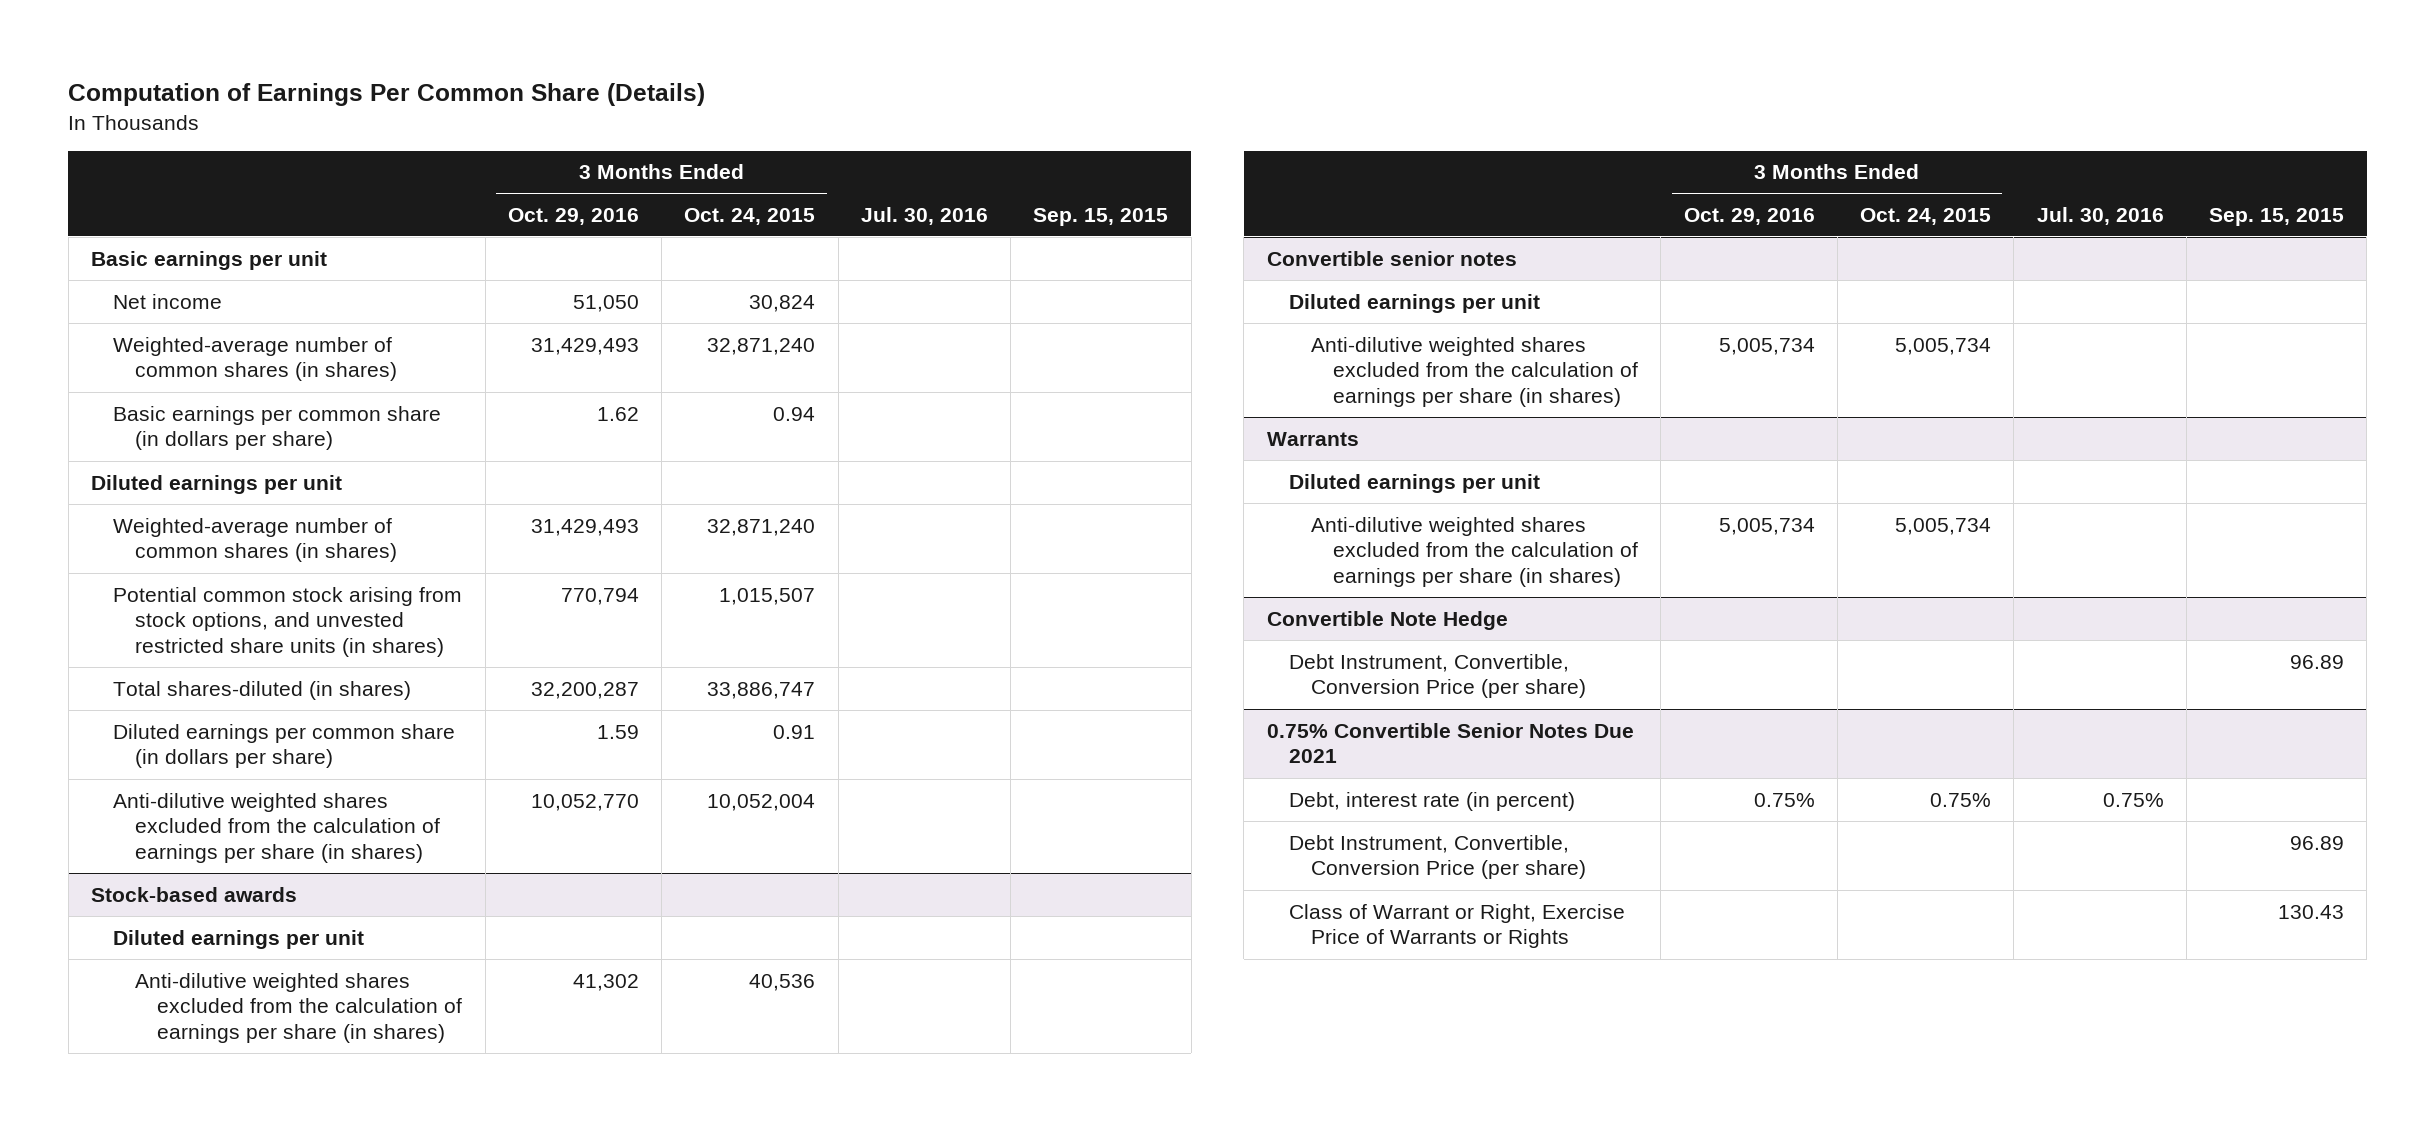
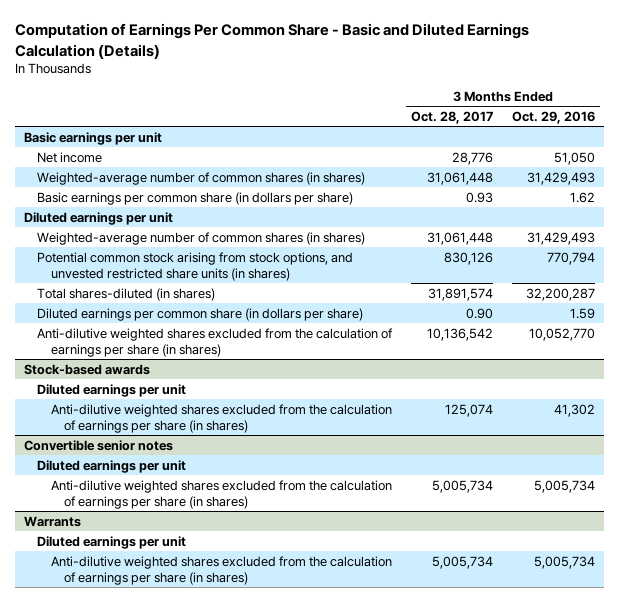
- Computation of Earnings Per Common Share (Details)
+ Computation of Earnings Per Common Share - Basic and Diluted Earnings Calculation (Details)
- | 3 Months Ended Oct. 29, 2016 | 3 Months Ended Oct. 24, 2015 | Jul. 30, 2016 | Sep. 15, 2015
+ | 3 Months Ended Oct. 28, 2017 | 3 Months Ended Oct. 29, 2016
- Convertible Note Hedge
- Debt Instrument, Convertible, Conversion Price (per share) | | | | 96.89
- 0.75% Convertible Senior Notes Due 2021
- Debt, interest rate (in percent) | 0.75% | 0.75% | 0.75% |
- Debt Instrument, Convertible, Conversion Price (per share) | | | | 96.89
- Class of Warrant or Right, Exercise Price of Warrants or Rights | | | | 130.43

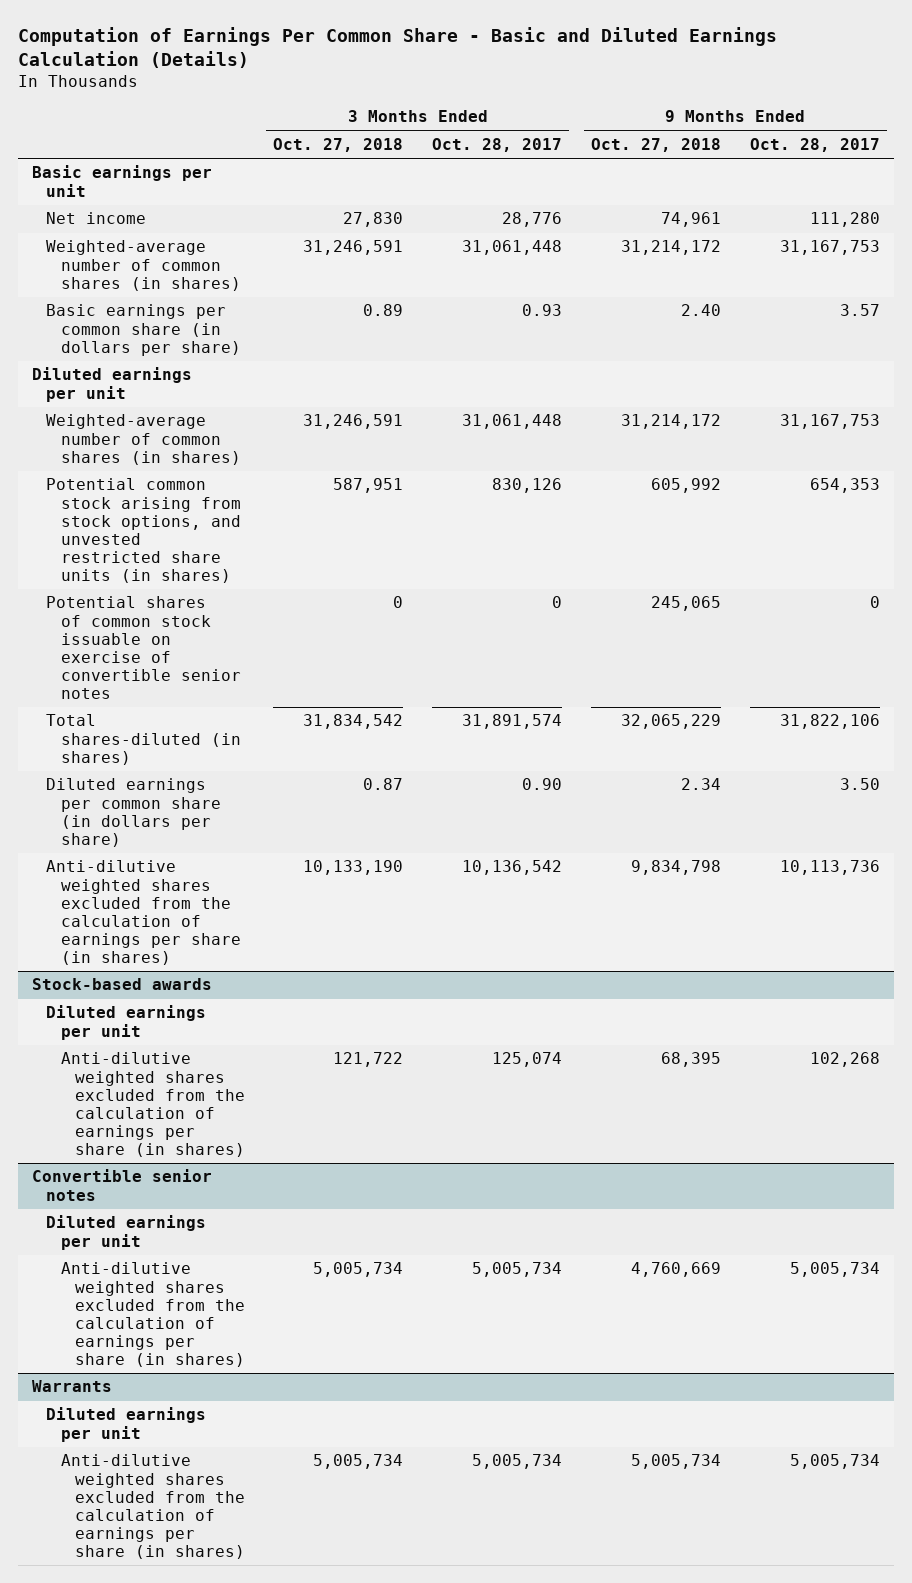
- | 3 Months Ended Oct. 28, 2017 | 3 Months Ended Oct. 29, 2016
+ | 3 Months Ended Oct. 27, 2018 | 3 Months Ended Oct. 28, 2017 | 9 Months Ended Oct. 27, 2018 | 9 Months Ended Oct. 28, 2017
+ Potential shares of common stock issuable on exercise of convertible senior notes | 0 | 0 | 245,065 | 0

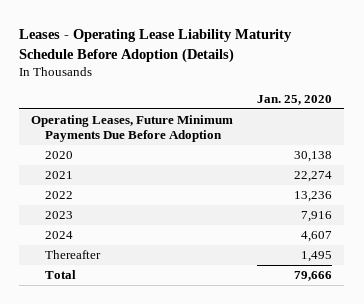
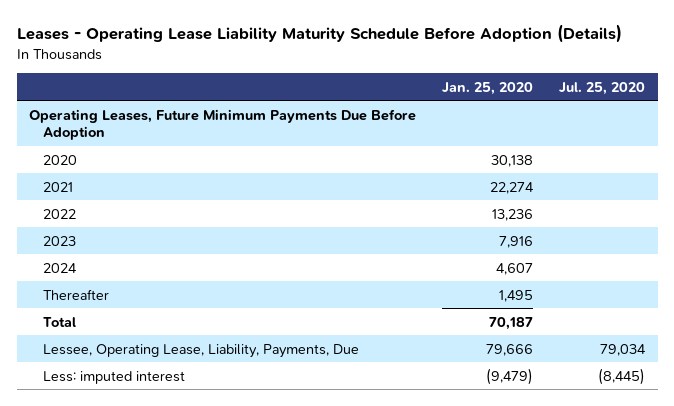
- | Jan. 25, 2020
+ | Jan. 25, 2020 | Jul. 25, 2020
- Total | 79,666
+ Total | 70,187 |
+ Lessee, Operating Lease, Liability, Payments, Due | 79,666 | 79,034
+ Less: imputed interest | (9,479) | (8,445)

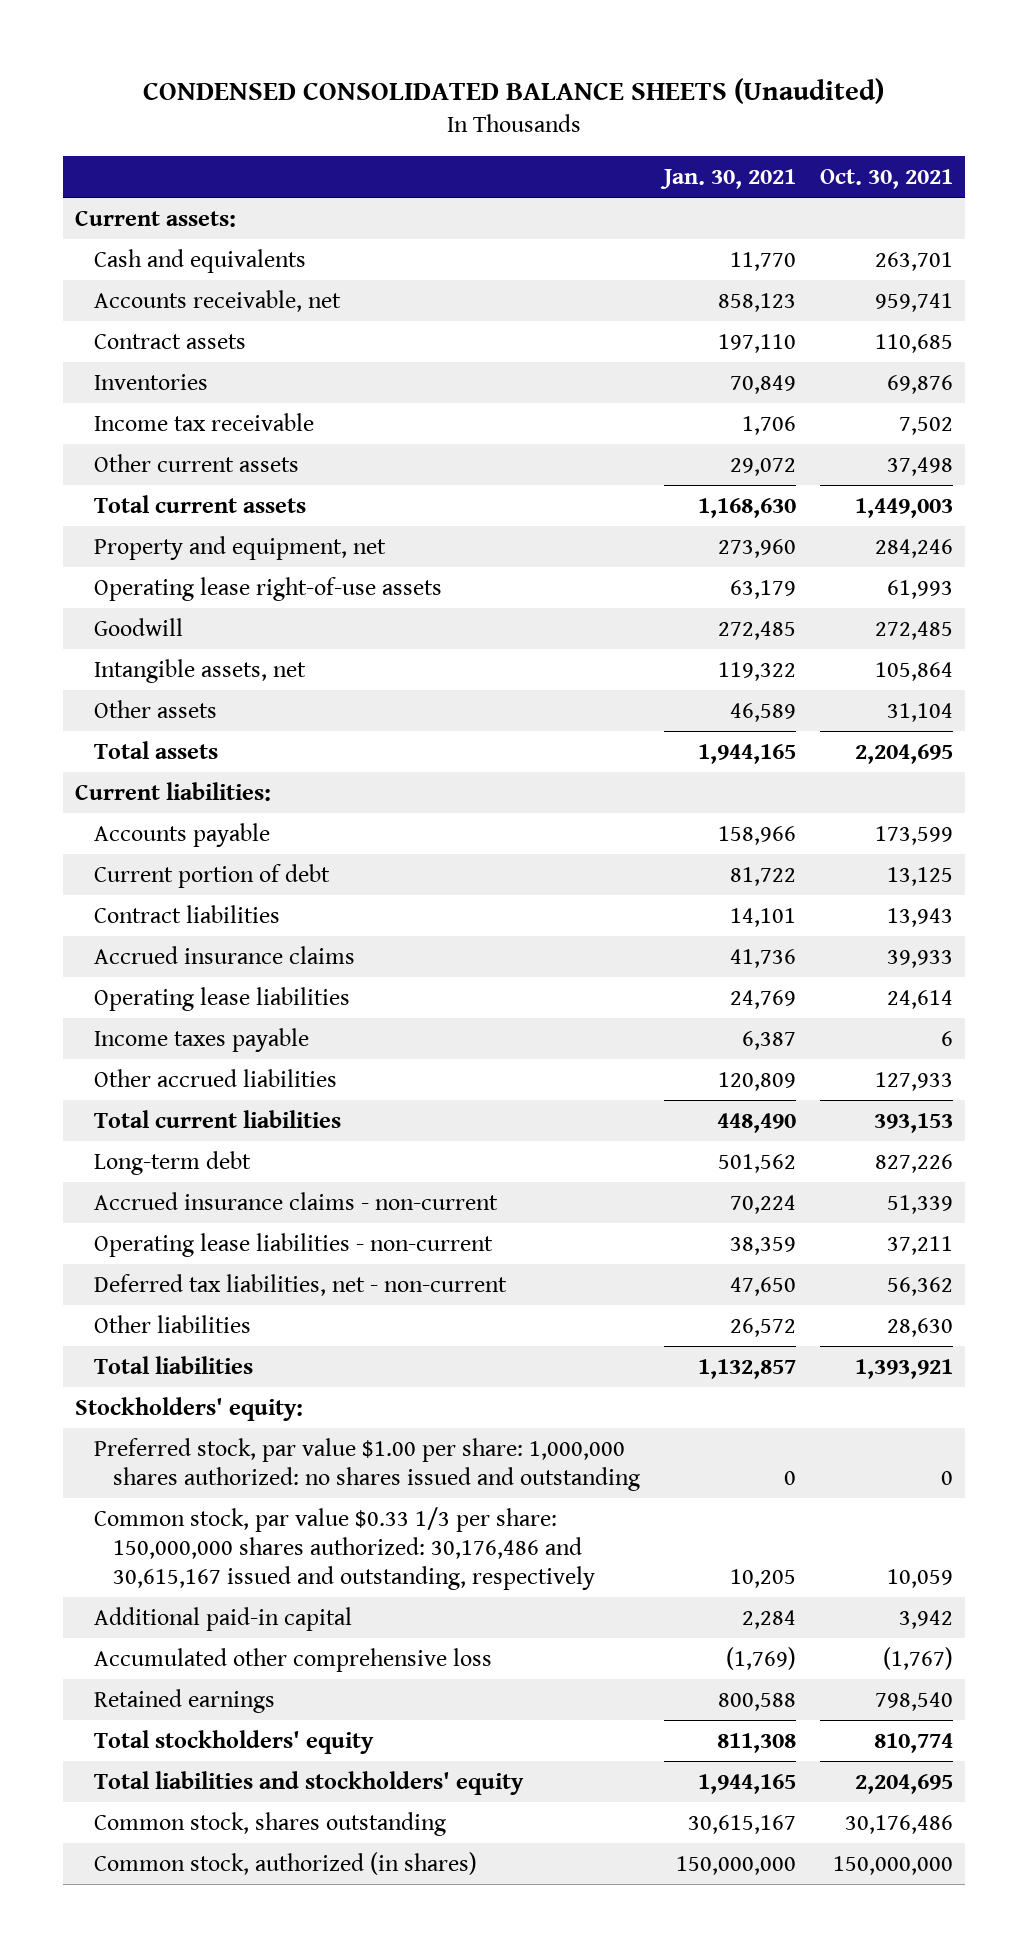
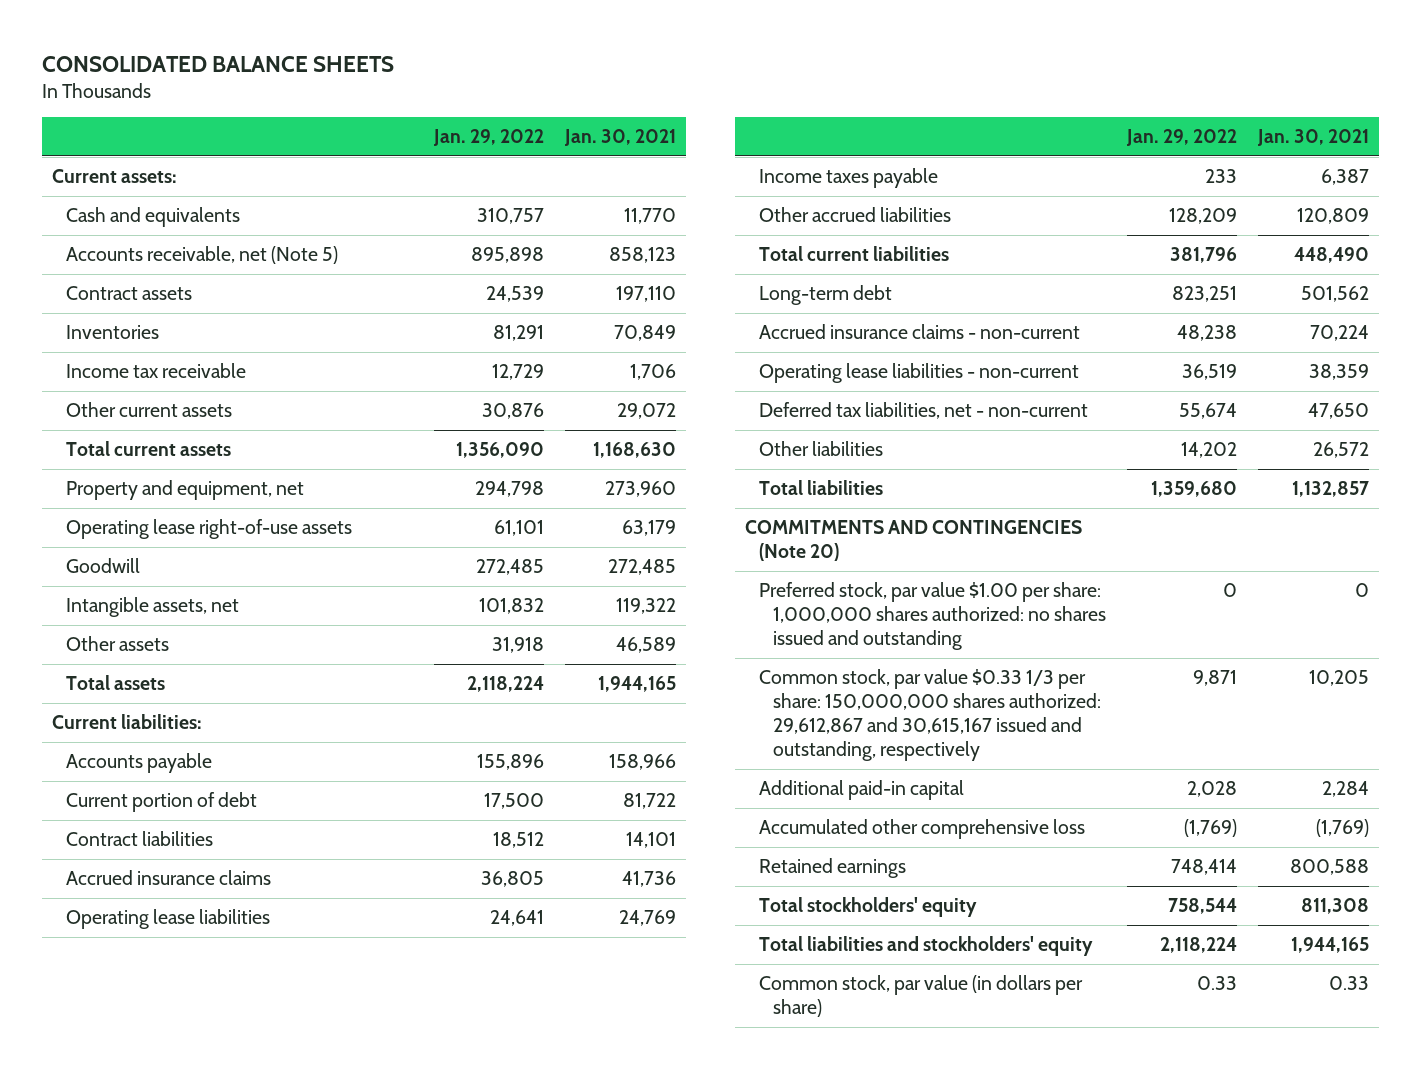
- CONDENSED CONSOLIDATED BALANCE SHEETS (Unaudited)
+ CONSOLIDATED BALANCE SHEETS
- | Jan. 30, 2021 | Oct. 30, 2021
+ | Jan. 29, 2022 | Jan. 30, 2021
- Accounts receivable, net | 858,123 | 959,741
+ Accounts receivable, net (Note 5) | 895,898 | 858,123
- Stockholders' equity:
+ COMMITMENTS AND CONTINGENCIES (Note 20)
- Common stock, par value $0.33 1/3 per share: 150,000,000 shares authorized: 30,176,486 and 30,615,167 issued and outstanding, respectively | 10,205 | 10,059
+ Common stock, par value $0.33 1/3 per share: 150,000,000 shares authorized: 29,612,867 and 30,615,167 issued and outstanding, respectively | 9,871 | 10,205
- Common stock, shares outstanding | 30,615,167 | 30,176,486
- Common stock, authorized (in shares) | 150,000,000 | 150,000,000
+ Common stock, par value (in dollars per share) | 0.33 | 0.33

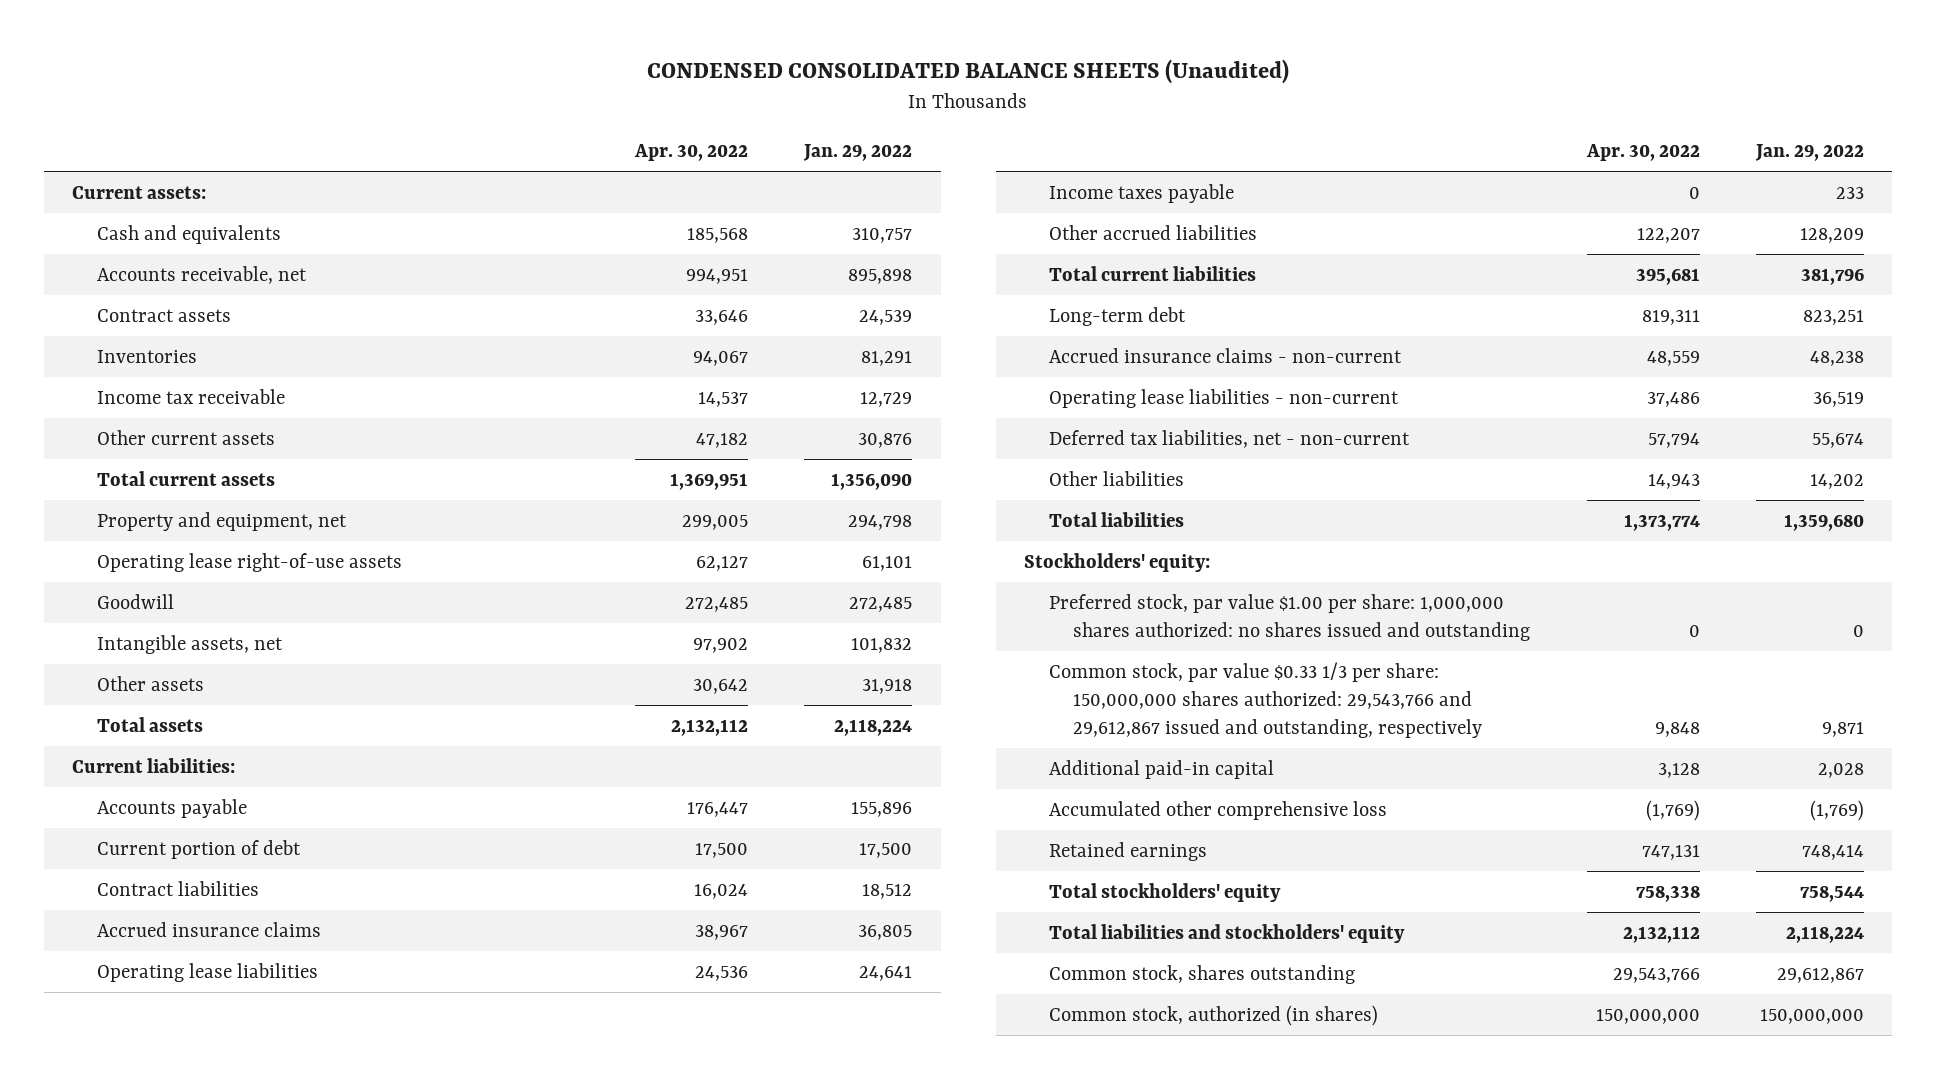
- CONSOLIDATED BALANCE SHEETS
+ CONDENSED CONSOLIDATED BALANCE SHEETS (Unaudited)
- | Jan. 29, 2022 | Jan. 30, 2021
+ | Apr. 30, 2022 | Jan. 29, 2022
- Accounts receivable, net (Note 5) | 895,898 | 858,123
+ Accounts receivable, net | 994,951 | 895,898
- COMMITMENTS AND CONTINGENCIES (Note 20)
+ Stockholders' equity:
- Common stock, par value $0.33 1/3 per share: 150,000,000 shares authorized: 29,612,867 and 30,615,167 issued and outstanding, respectively | 9,871 | 10,205
+ Common stock, par value $0.33 1/3 per share: 150,000,000 shares authorized: 29,543,766 and 29,612,867 issued and outstanding, respectively | 9,848 | 9,871
- Common stock, par value (in dollars per share) | 0.33 | 0.33
+ Common stock, shares outstanding | 29,543,766 | 29,612,867
+ Common stock, authorized (in shares) | 150,000,000 | 150,000,000

